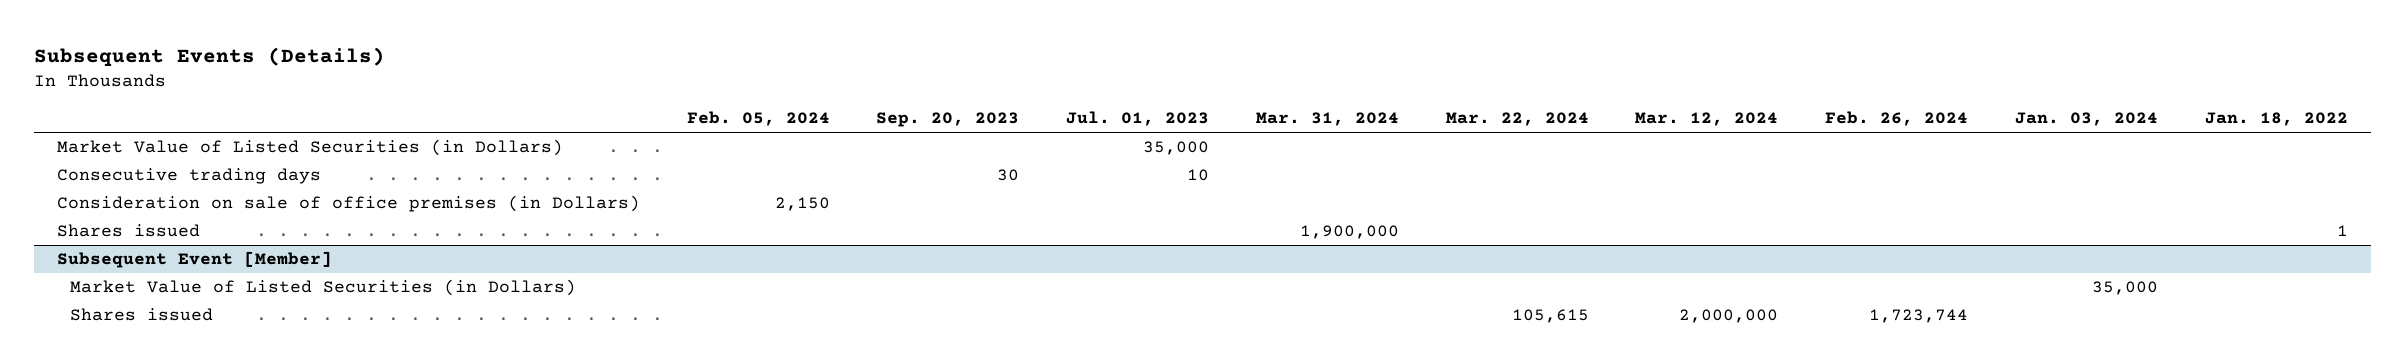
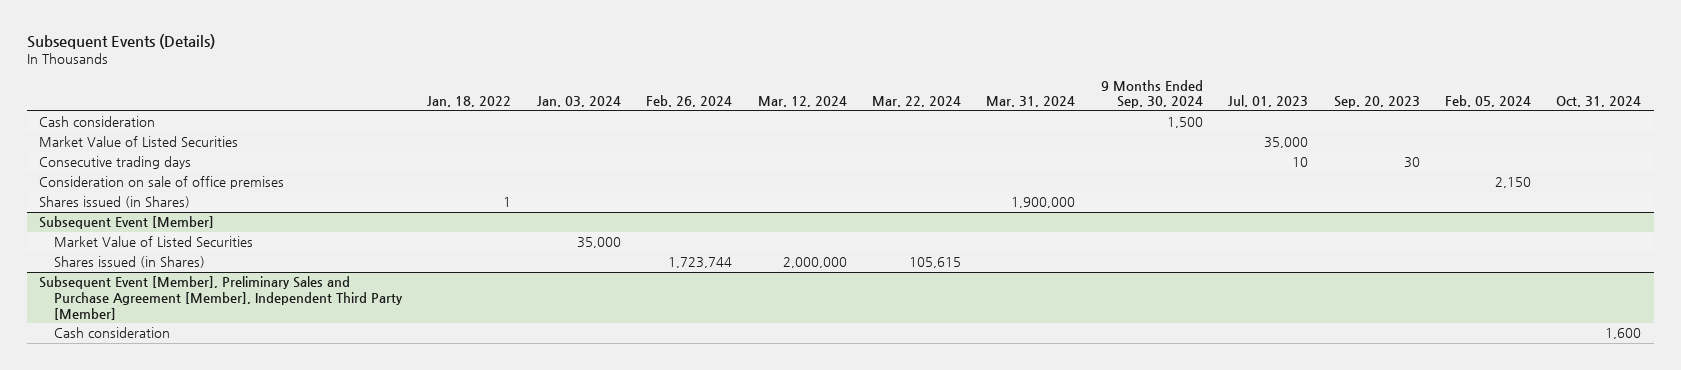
- | Feb. 05, 2024 | Sep. 20, 2023 | Jul. 01, 2023 | Mar. 31, 2024 | Mar. 22, 2024 | Mar. 12, 2024 | Feb. 26, 2024 | Jan. 03, 2024 | Jan. 18, 2022
+ | Jan. 18, 2022 | Jan. 03, 2024 | Feb. 26, 2024 | Mar. 12, 2024 | Mar. 22, 2024 | Mar. 31, 2024 | 9 Months Ended Sep. 30, 2024 | Jul. 01, 2023 | Sep. 20, 2023 | Feb. 05, 2024 | Oct. 31, 2024
- Market Value of Listed Securities (in Dollars) | | | 35,000 | | | | | |
+ Cash consideration | | | | | | | 1,500 | | | |
+ Market Value of Listed Securities | | | | | | | | 35,000 | | |
- Consideration on sale of office premises (in Dollars) | 2,150 | | | | | | | |
- Shares issued | | | | 1,900,000 | | | | | 1
+ Consideration on sale of office premises | | | | | | | | | | 2,150 |
+ Shares issued (in Shares) | 1 | | | | | 1,900,000 | | | | |
@ Subsequent Event [Member]
- Market Value of Listed Securities (in Dollars) | | | | | | | | 35,000 |
- Shares issued | | | | | 105,615 | 2,000,000 | 1,723,744 | |
+ Market Value of Listed Securities | | 35,000 | | | | | | | | |
+ Shares issued (in Shares) | | | 1,723,744 | 2,000,000 | 105,615 | | | | | |
+ Subsequent Event [Member], Preliminary Sales and Purchase Agreement [Member], Independent Third Party [Member]
+ Cash consideration | | | | | | | | | | | 1,600

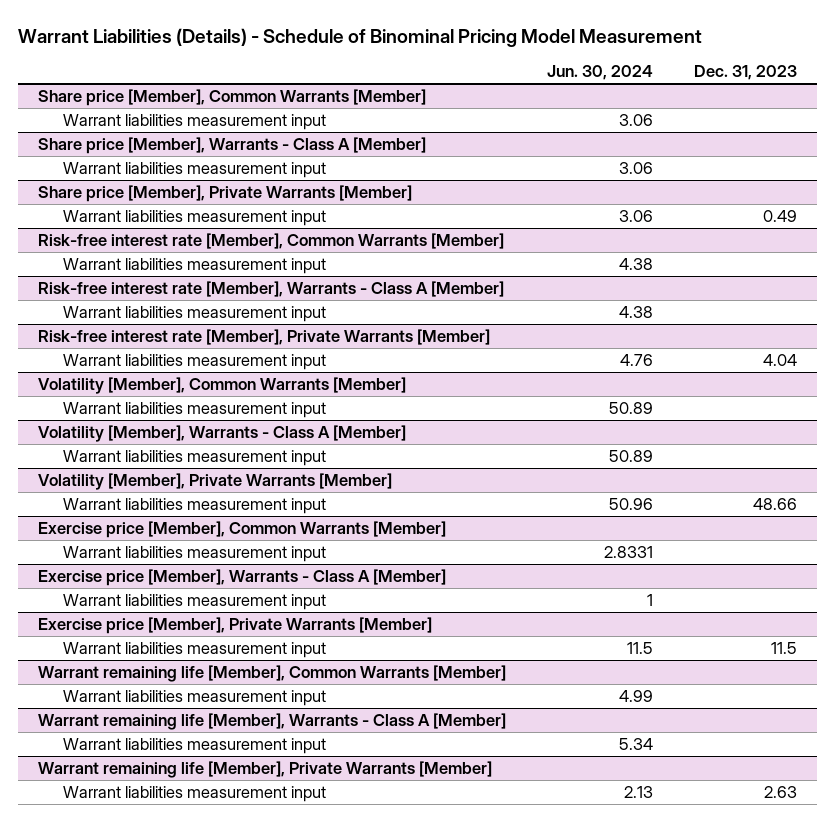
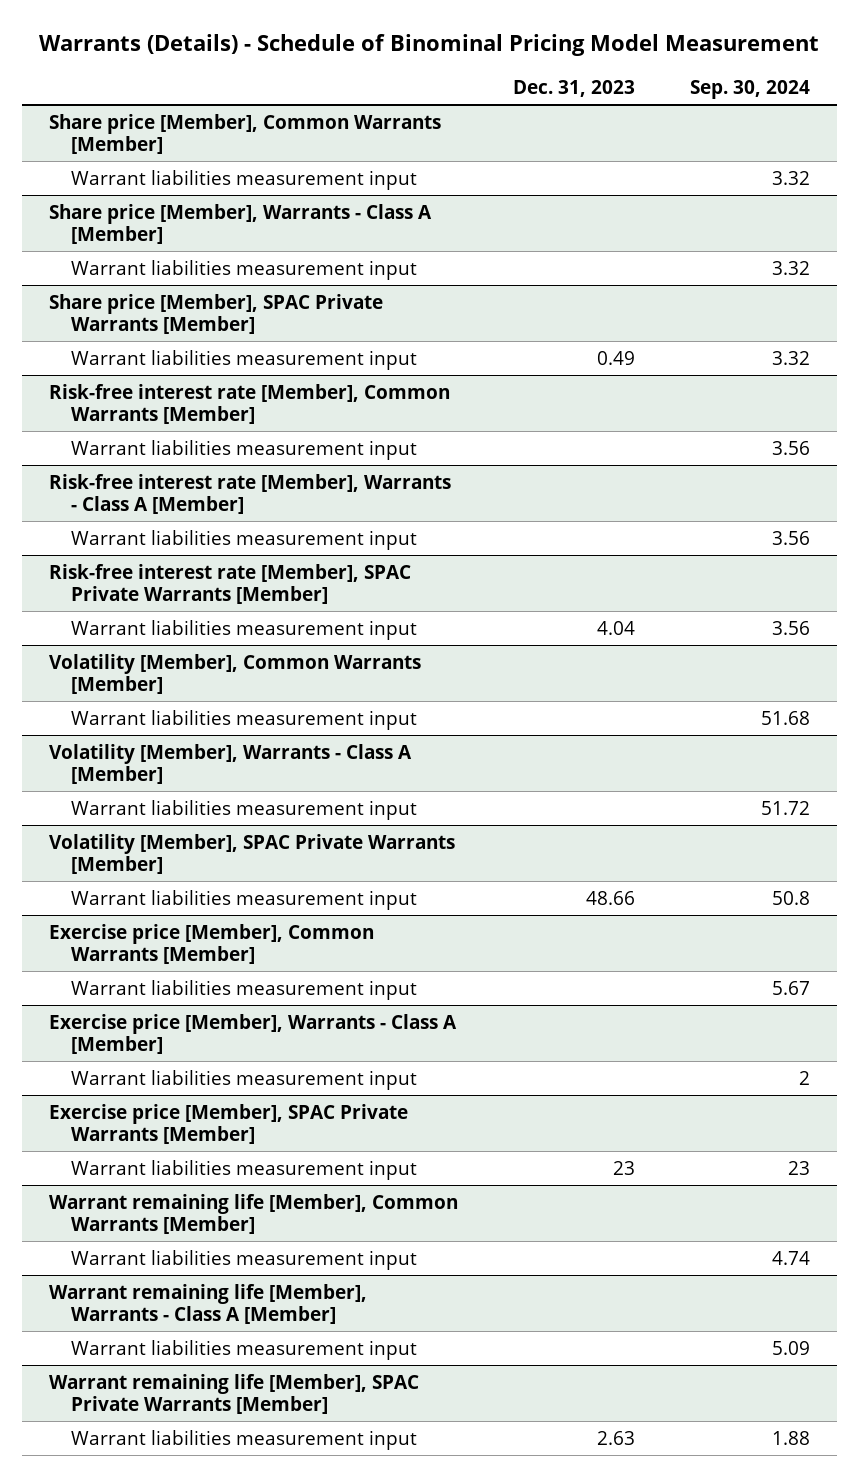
- Warrant Liabilities (Details) - Schedule of Binominal Pricing Model Measurement
+ Warrants (Details) - Schedule of Binominal Pricing Model Measurement
- | Jun. 30, 2024 | Dec. 31, 2023
+ | Dec. 31, 2023 | Sep. 30, 2024
- Share price [Member], Private Warrants [Member]
+ Share price [Member], SPAC Private Warrants [Member]
- Risk-free interest rate [Member], Private Warrants [Member]
+ Risk-free interest rate [Member], SPAC Private Warrants [Member]
- Volatility [Member], Private Warrants [Member]
+ Volatility [Member], SPAC Private Warrants [Member]
- Exercise price [Member], Private Warrants [Member]
- Warrant liabilities measurement input | 11.5 | 11.5
+ Exercise price [Member], SPAC Private Warrants [Member]
+ Warrant liabilities measurement input | 23 | 23
- Warrant remaining life [Member], Private Warrants [Member]
+ Warrant remaining life [Member], SPAC Private Warrants [Member]

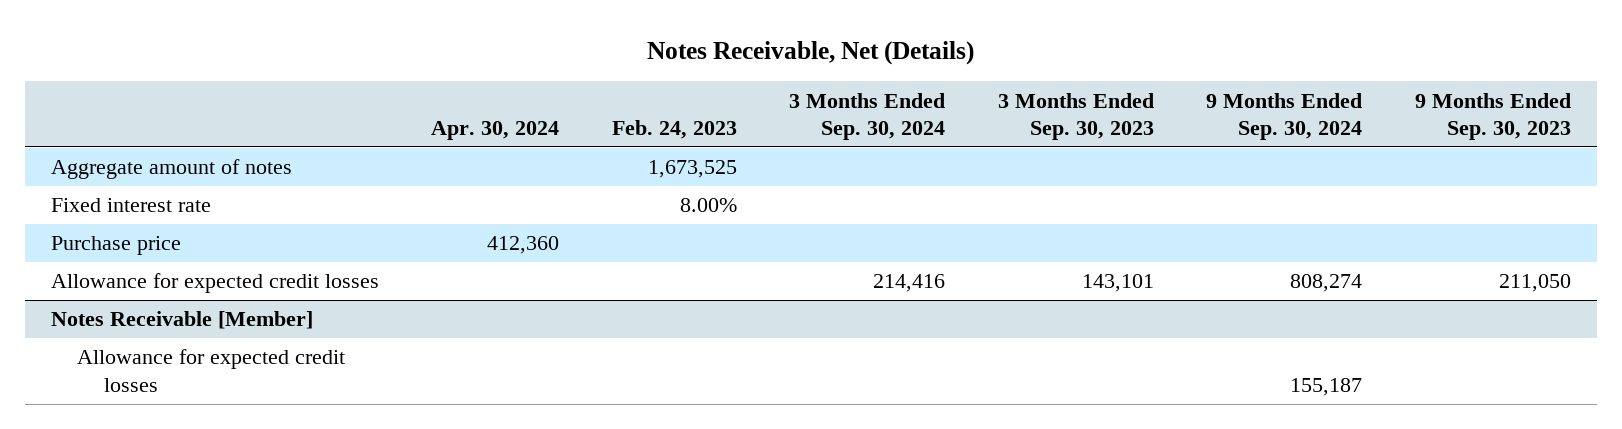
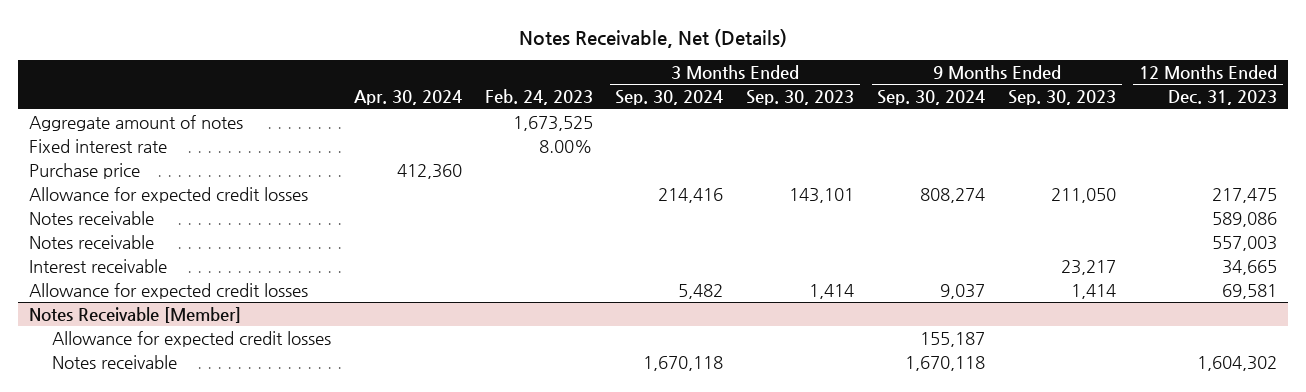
- | Apr. 30, 2024 | Feb. 24, 2023 | 3 Months Ended Sep. 30, 2024 | 3 Months Ended Sep. 30, 2023 | 9 Months Ended Sep. 30, 2024 | 9 Months Ended Sep. 30, 2023
+ | Apr. 30, 2024 | Feb. 24, 2023 | 3 Months Ended Sep. 30, 2024 | 3 Months Ended Sep. 30, 2023 | 9 Months Ended Sep. 30, 2024 | 9 Months Ended Sep. 30, 2023 | 12 Months Ended Dec. 31, 2023
+ Notes receivable | | | | | | | 589,086
+ Notes receivable | | | | | | | 557,003
+ Interest receivable | | | | | | 23,217 | 34,665
+ Allowance for expected credit losses | | | 5,482 | 1,414 | 9,037 | 1,414 | 69,581
@ Notes Receivable [Member]
+ Notes receivable | | | 1,670,118 | | 1,670,118 | | 1,604,302

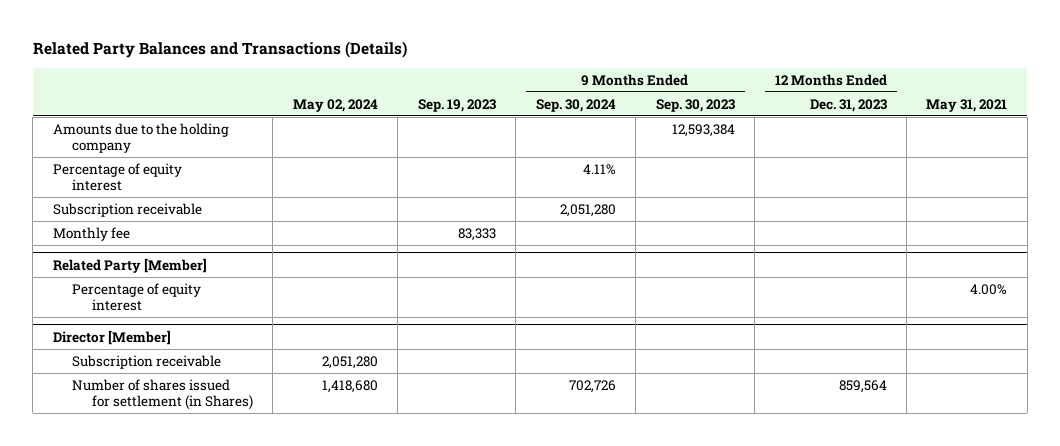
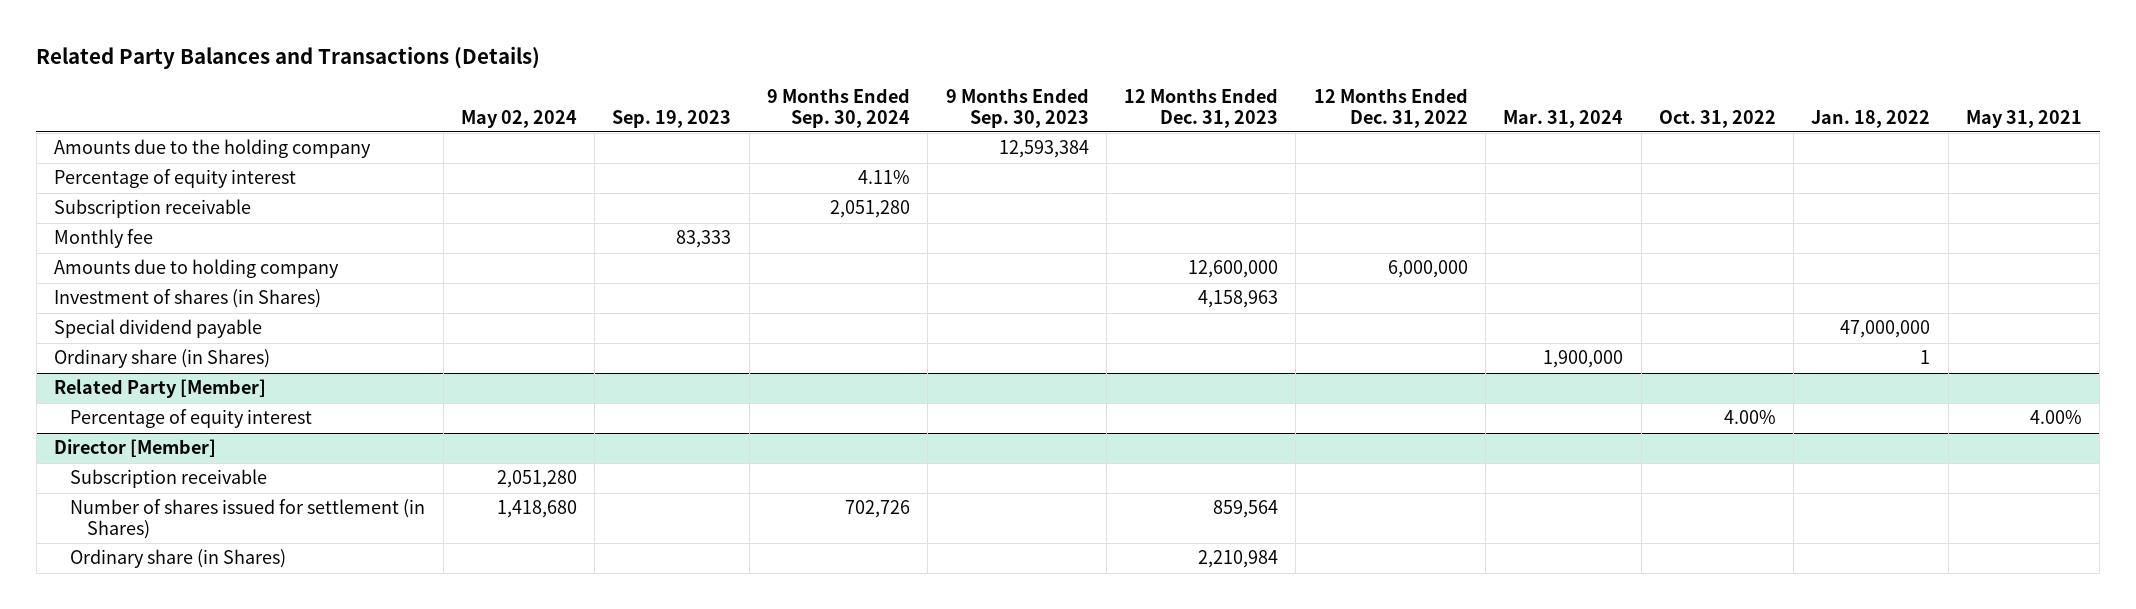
- | May 02, 2024 | Sep. 19, 2023 | 9 Months Ended Sep. 30, 2024 | 9 Months Ended Sep. 30, 2023 | 12 Months Ended Dec. 31, 2023 | May 31, 2021
+ | May 02, 2024 | Sep. 19, 2023 | 9 Months Ended Sep. 30, 2024 | 9 Months Ended Sep. 30, 2023 | 12 Months Ended Dec. 31, 2023 | 12 Months Ended Dec. 31, 2022 | Mar. 31, 2024 | Oct. 31, 2022 | Jan. 18, 2022 | May 31, 2021
+ Amounts due to holding company | | | | | 12,600,000 | 6,000,000 | | | |
+ Investment of shares (in Shares) | | | | | 4,158,963 | | | | |
+ Special dividend payable | | | | | | | | | 47,000,000 |
+ Ordinary share (in Shares) | | | | | | | 1,900,000 | | 1 |
@ Director [Member]
+ Ordinary share (in Shares) | | | | | 2,210,984 | | | | |

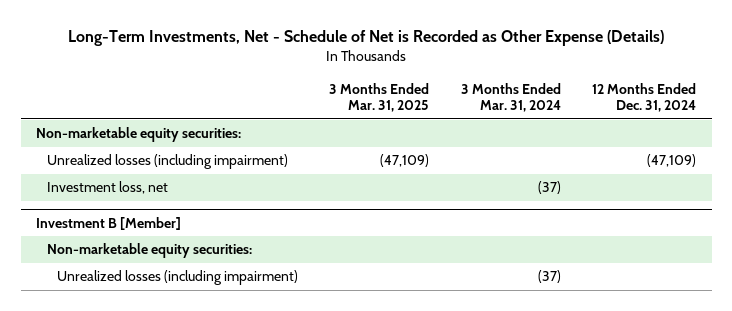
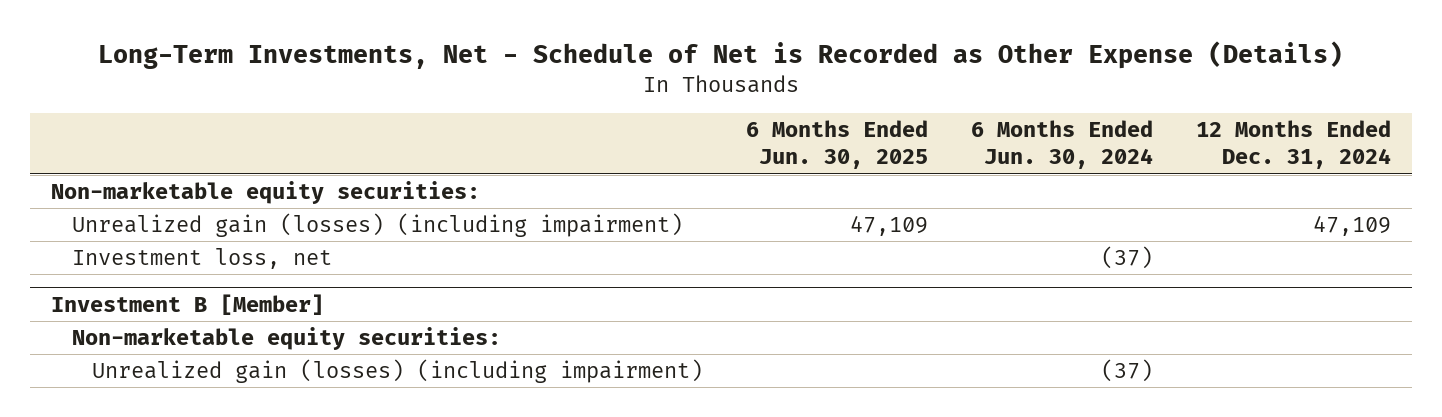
- | 3 Months Ended Mar. 31, 2025 | 3 Months Ended Mar. 31, 2024 | 12 Months Ended Dec. 31, 2024
+ | 6 Months Ended Jun. 30, 2025 | 6 Months Ended Jun. 30, 2024 | 12 Months Ended Dec. 31, 2024
- Unrealized losses (including impairment) | (47,109) | | (47,109)
+ Unrealized gain (losses) (including impairment) | 47,109 | | 47,109
@ Investment B [Member]
- Unrealized losses (including impairment) | | (37) |
+ Unrealized gain (losses) (including impairment) | | (37) |

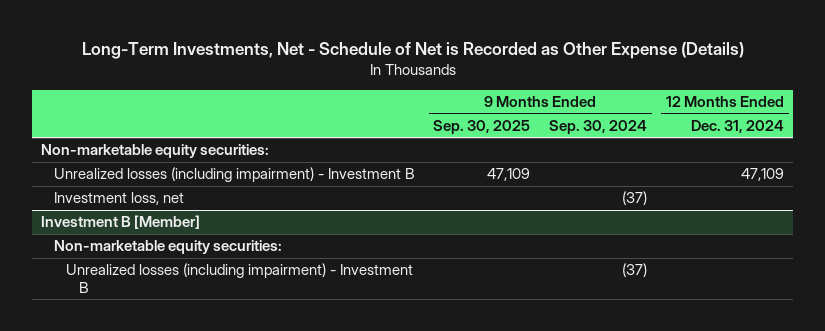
- | 6 Months Ended Jun. 30, 2025 | 6 Months Ended Jun. 30, 2024 | 12 Months Ended Dec. 31, 2024
+ | 9 Months Ended Sep. 30, 2025 | 9 Months Ended Sep. 30, 2024 | 12 Months Ended Dec. 31, 2024
- Unrealized gain (losses) (including impairment) | 47,109 | | 47,109
+ Unrealized losses (including impairment) - Investment B | 47,109 | | 47,109
@ Investment B [Member]
- Unrealized gain (losses) (including impairment) | | (37) |
+ Unrealized losses (including impairment) - Investment B | | (37) |

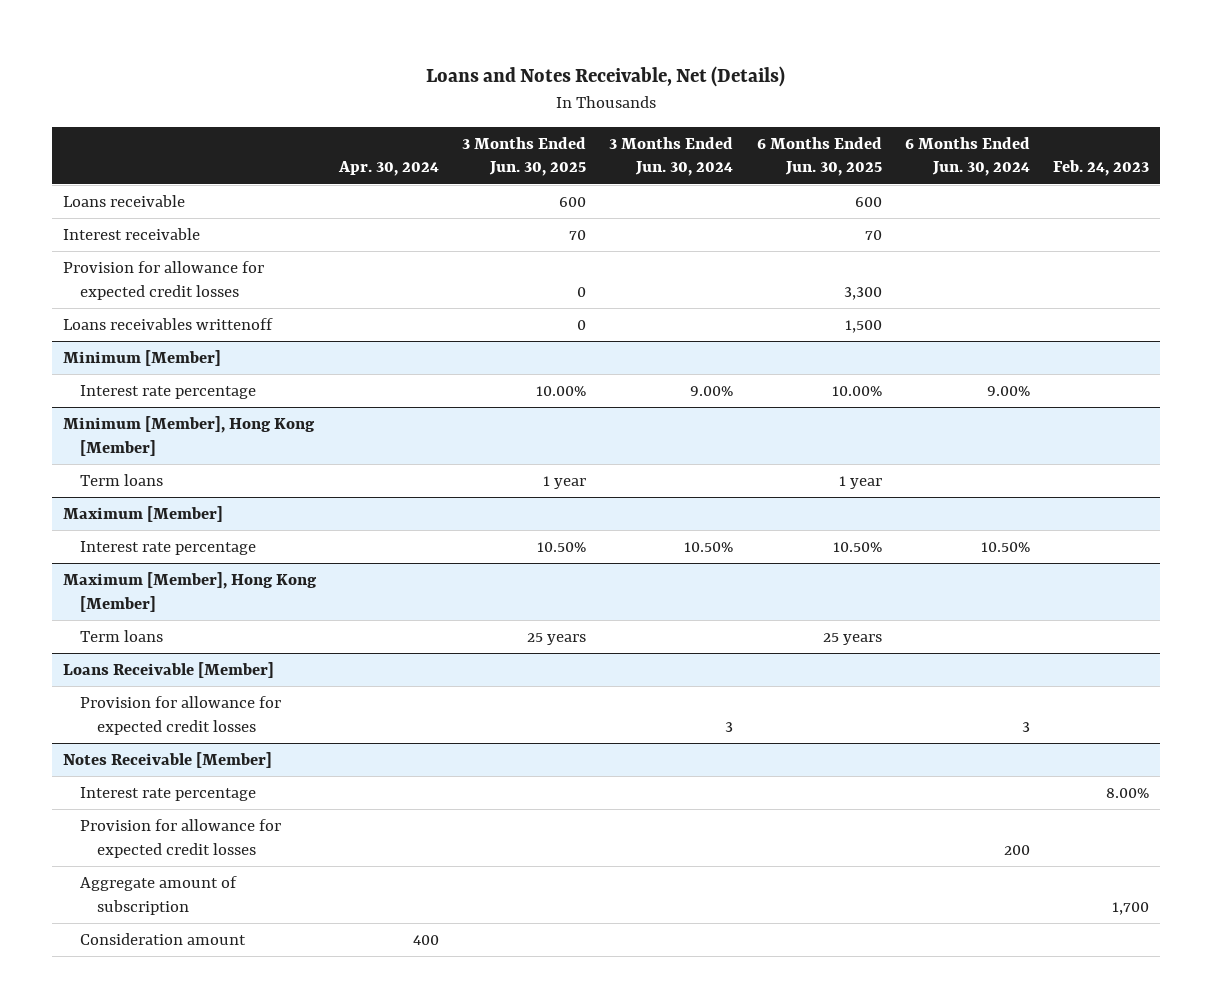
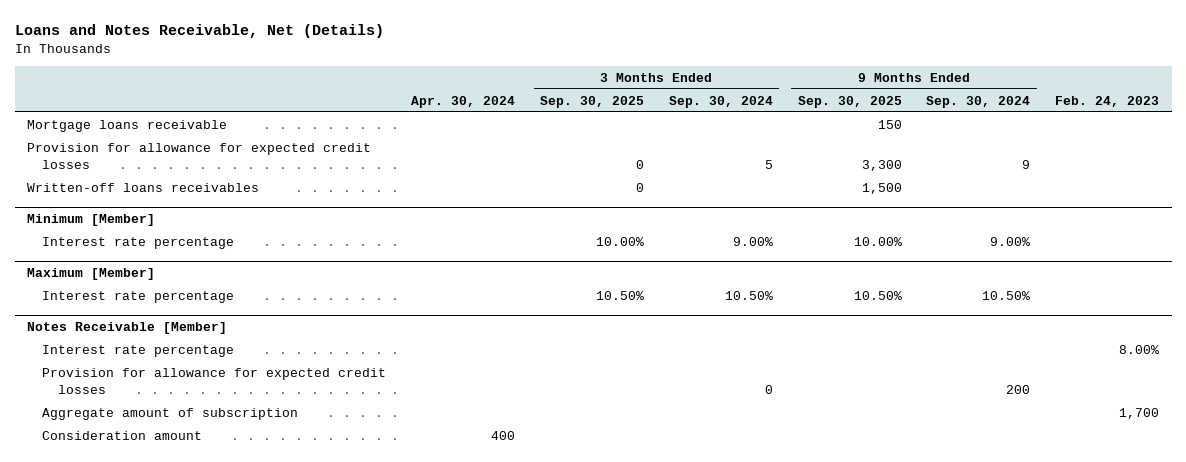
- | Apr. 30, 2024 | 3 Months Ended Jun. 30, 2025 | 3 Months Ended Jun. 30, 2024 | 6 Months Ended Jun. 30, 2025 | 6 Months Ended Jun. 30, 2024 | Feb. 24, 2023
+ | Apr. 30, 2024 | 3 Months Ended Sep. 30, 2025 | 3 Months Ended Sep. 30, 2024 | 9 Months Ended Sep. 30, 2025 | 9 Months Ended Sep. 30, 2024 | Feb. 24, 2023
- Loans receivable | | 600 | | 600 | |
- Interest receivable | | 70 | | 70 | |
+ Mortgage loans receivable | | | | 150 | |
- Loans receivables writtenoff | | 0 | | 1,500 | |
+ Written-off loans receivables | | 0 | | 1,500 | |
- Minimum [Member], Hong Kong [Member]
- Term loans | | 1 year | | 1 year | |
- Maximum [Member], Hong Kong [Member]
- Term loans | | 25 years | | 25 years | |
- Loans Receivable [Member]
- Provision for allowance for expected credit losses | | | 3 | | 3 |

